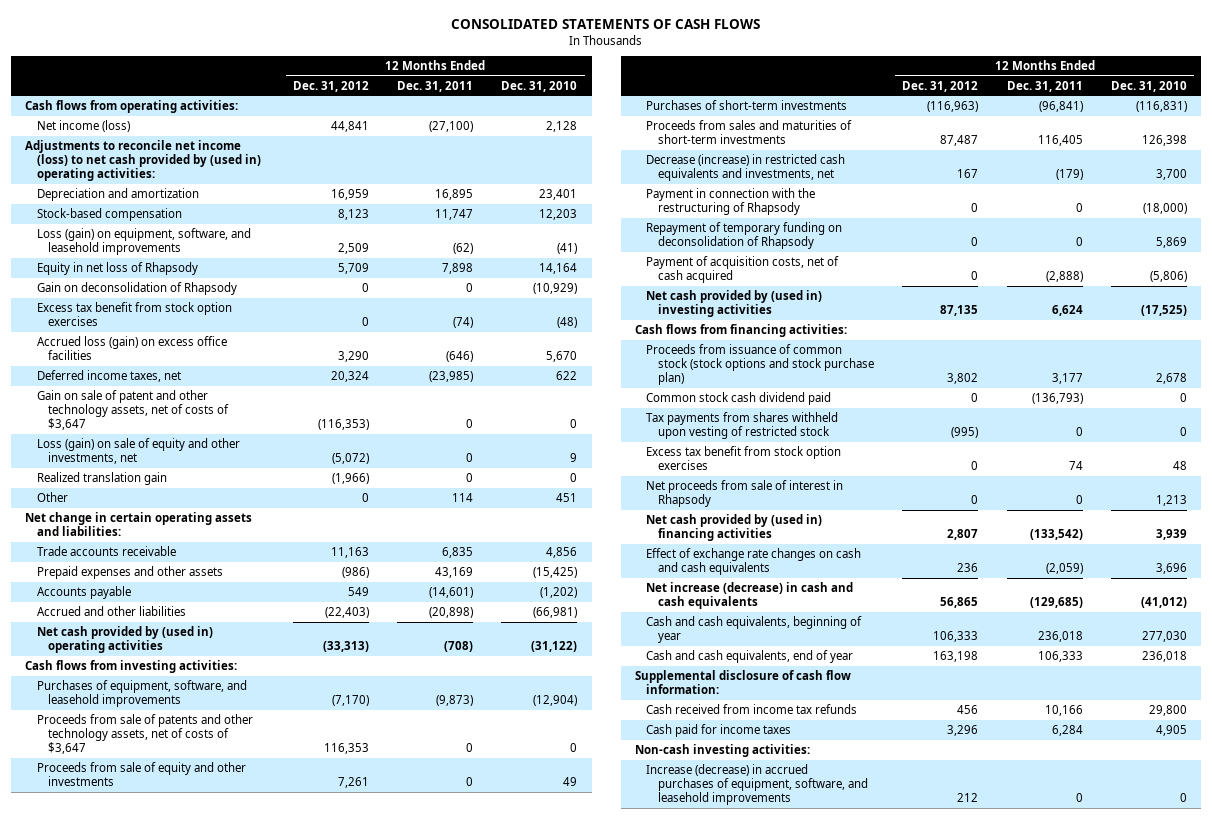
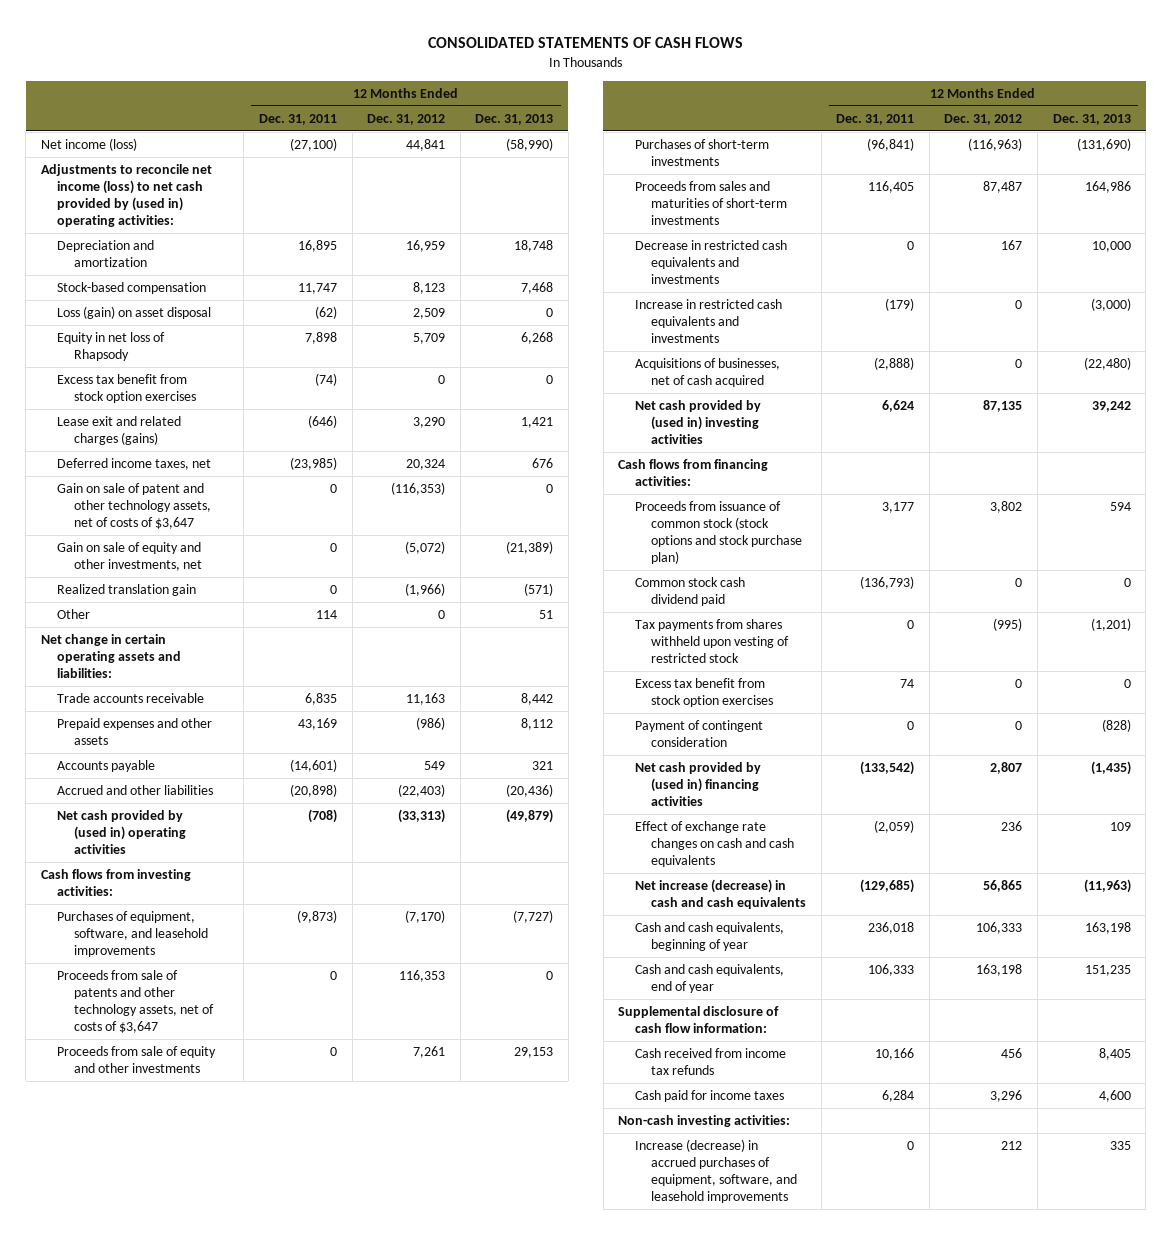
- | 12 Months Ended Dec. 31, 2012 | 12 Months Ended Dec. 31, 2011 | 12 Months Ended Dec. 31, 2010
+ | 12 Months Ended Dec. 31, 2011 | 12 Months Ended Dec. 31, 2012 | 12 Months Ended Dec. 31, 2013
- Cash flows from operating activities:
- Loss (gain) on equipment, software, and leasehold improvements | 2,509 | (62) | (41)
+ Loss (gain) on asset disposal | (62) | 2,509 | 0
- Gain on deconsolidation of Rhapsody | 0 | 0 | (10,929)
- Accrued loss (gain) on excess office facilities | 3,290 | (646) | 5,670
+ Lease exit and related charges (gains) | (646) | 3,290 | 1,421
- Loss (gain) on sale of equity and other investments, net | (5,072) | 0 | 9
+ Gain on sale of equity and other investments, net | 0 | (5,072) | (21,389)
- Decrease (increase) in restricted cash equivalents and investments, net | 167 | (179) | 3,700
- Payment in connection with the restructuring of Rhapsody | 0 | 0 | (18,000)
- Repayment of temporary funding on deconsolidation of Rhapsody | 0 | 0 | 5,869
- Payment of acquisition costs, net of cash acquired | 0 | (2,888) | (5,806)
+ Decrease in restricted cash equivalents and investments | 0 | 167 | 10,000
+ Increase in restricted cash equivalents and investments | (179) | 0 | (3,000)
+ Acquisitions of businesses, net of cash acquired | (2,888) | 0 | (22,480)
- Net proceeds from sale of interest in Rhapsody | 0 | 0 | 1,213
+ Payment of contingent consideration | 0 | 0 | (828)

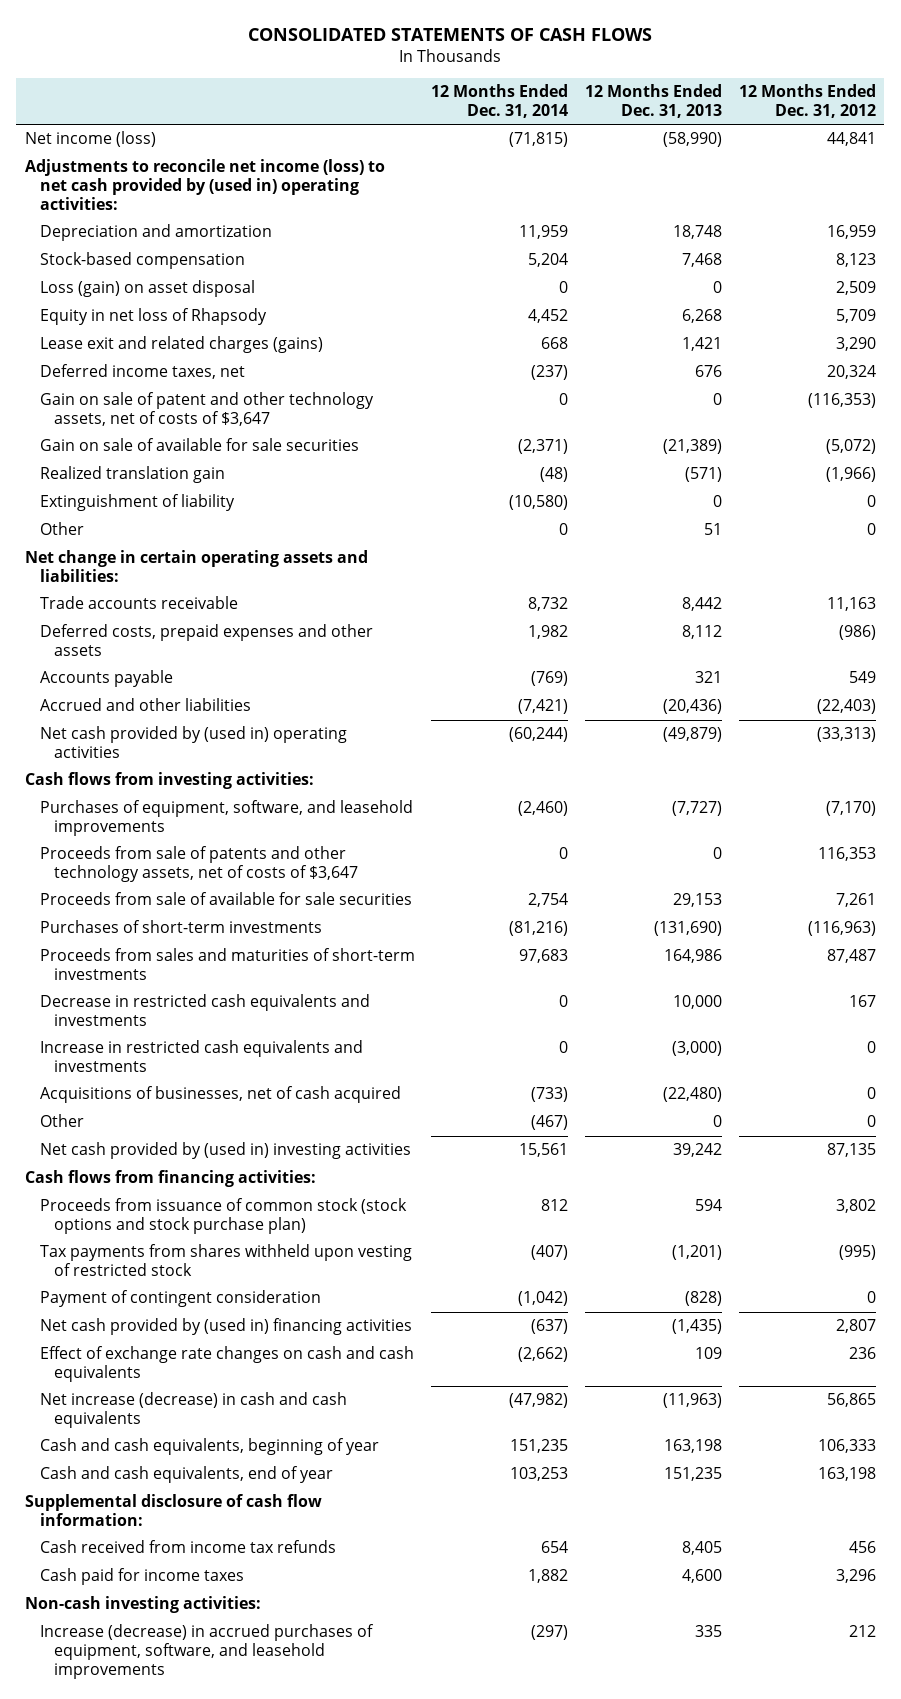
- | 12 Months Ended Dec. 31, 2011 | 12 Months Ended Dec. 31, 2012 | 12 Months Ended Dec. 31, 2013
+ | 12 Months Ended Dec. 31, 2014 | 12 Months Ended Dec. 31, 2013 | 12 Months Ended Dec. 31, 2012
- Excess tax benefit from stock option exercises | (74) | 0 | 0
- Gain on sale of equity and other investments, net | 0 | (5,072) | (21,389)
+ Gain on sale of available for sale securities | (2,371) | (21,389) | (5,072)
+ Extinguishment of liability | (10,580) | 0 | 0
- Prepaid expenses and other assets | 43,169 | (986) | 8,112
+ Deferred costs, prepaid expenses and other assets | 1,982 | 8,112 | (986)
- Proceeds from sale of equity and other investments | 0 | 7,261 | 29,153
+ Proceeds from sale of available for sale securities | 2,754 | 29,153 | 7,261
+ Other | (467) | 0 | 0
- Common stock cash dividend paid | (136,793) | 0 | 0
- Excess tax benefit from stock option exercises | 74 | 0 | 0

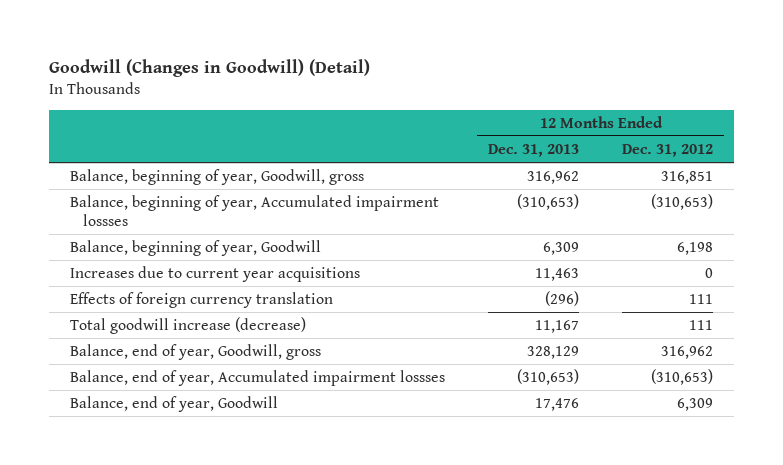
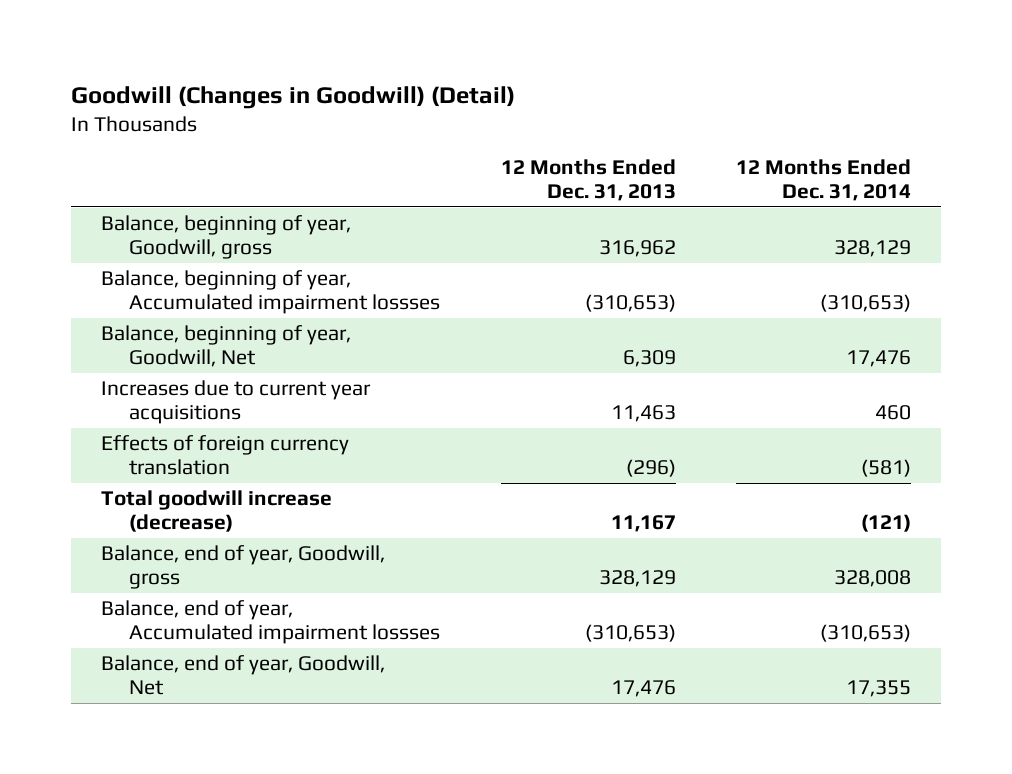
- | 12 Months Ended Dec. 31, 2013 | 12 Months Ended Dec. 31, 2012
+ | 12 Months Ended Dec. 31, 2013 | 12 Months Ended Dec. 31, 2014
- Balance, beginning of year, Goodwill | 6,309 | 6,198
+ Balance, beginning of year, Goodwill, Net | 6,309 | 17,476
- Balance, end of year, Goodwill | 17,476 | 6,309
+ Balance, end of year, Goodwill, Net | 17,476 | 17,355

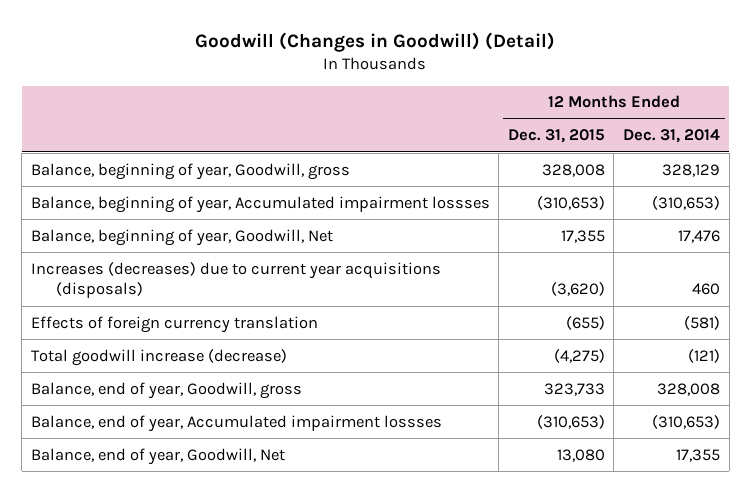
- | 12 Months Ended Dec. 31, 2013 | 12 Months Ended Dec. 31, 2014
+ | 12 Months Ended Dec. 31, 2015 | 12 Months Ended Dec. 31, 2014
- Increases due to current year acquisitions | 11,463 | 460
+ Increases (decreases) due to current year acquisitions (disposals) | (3,620) | 460

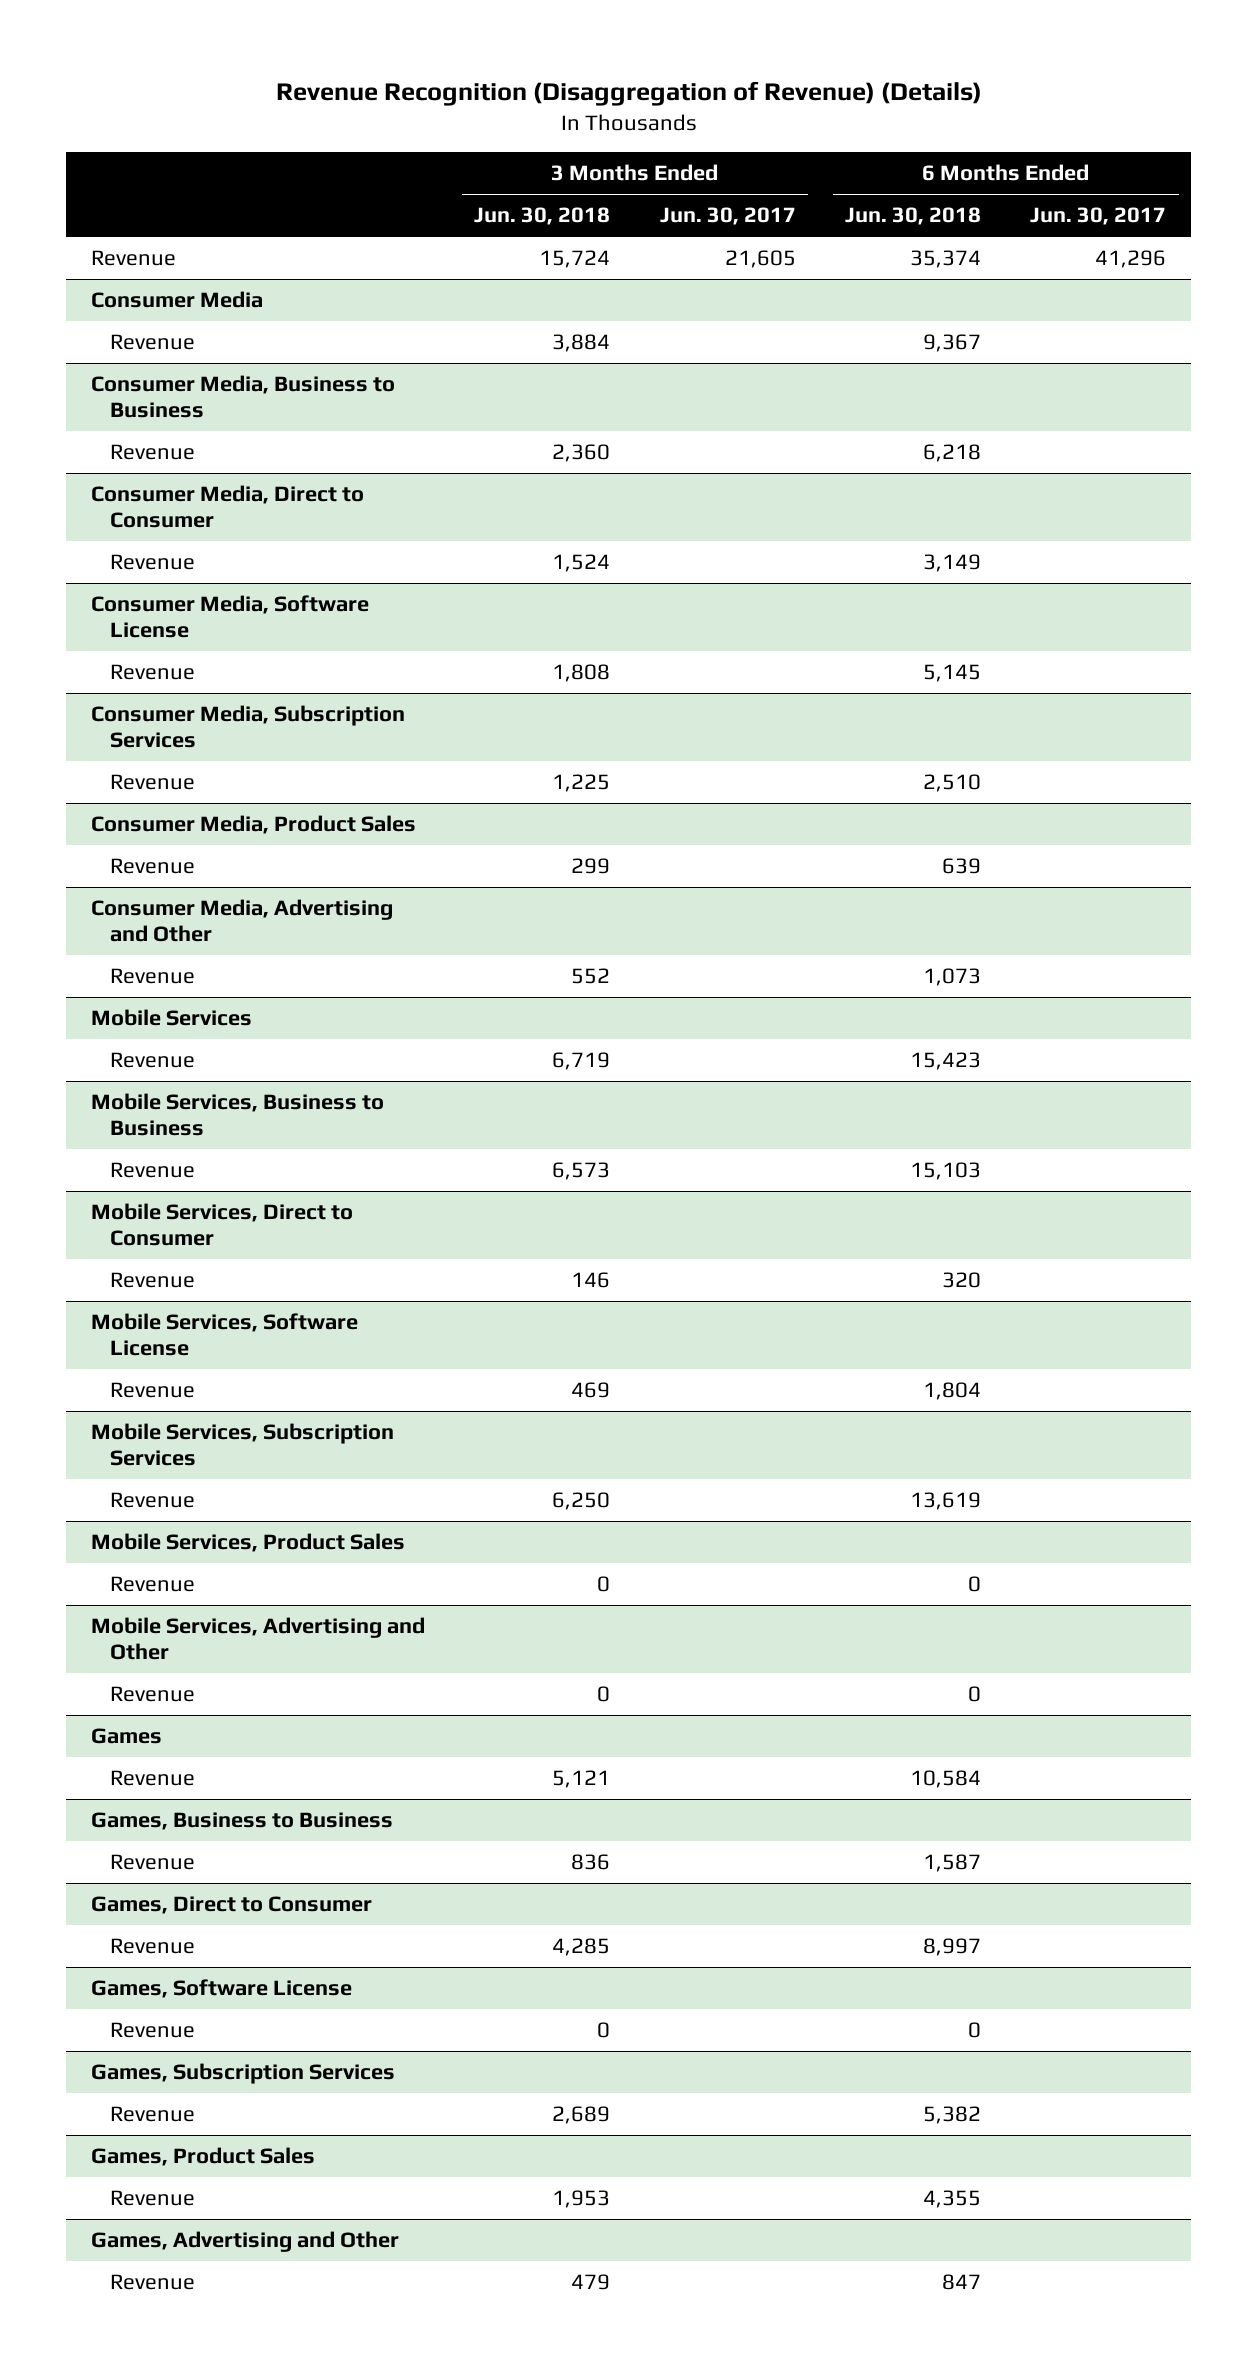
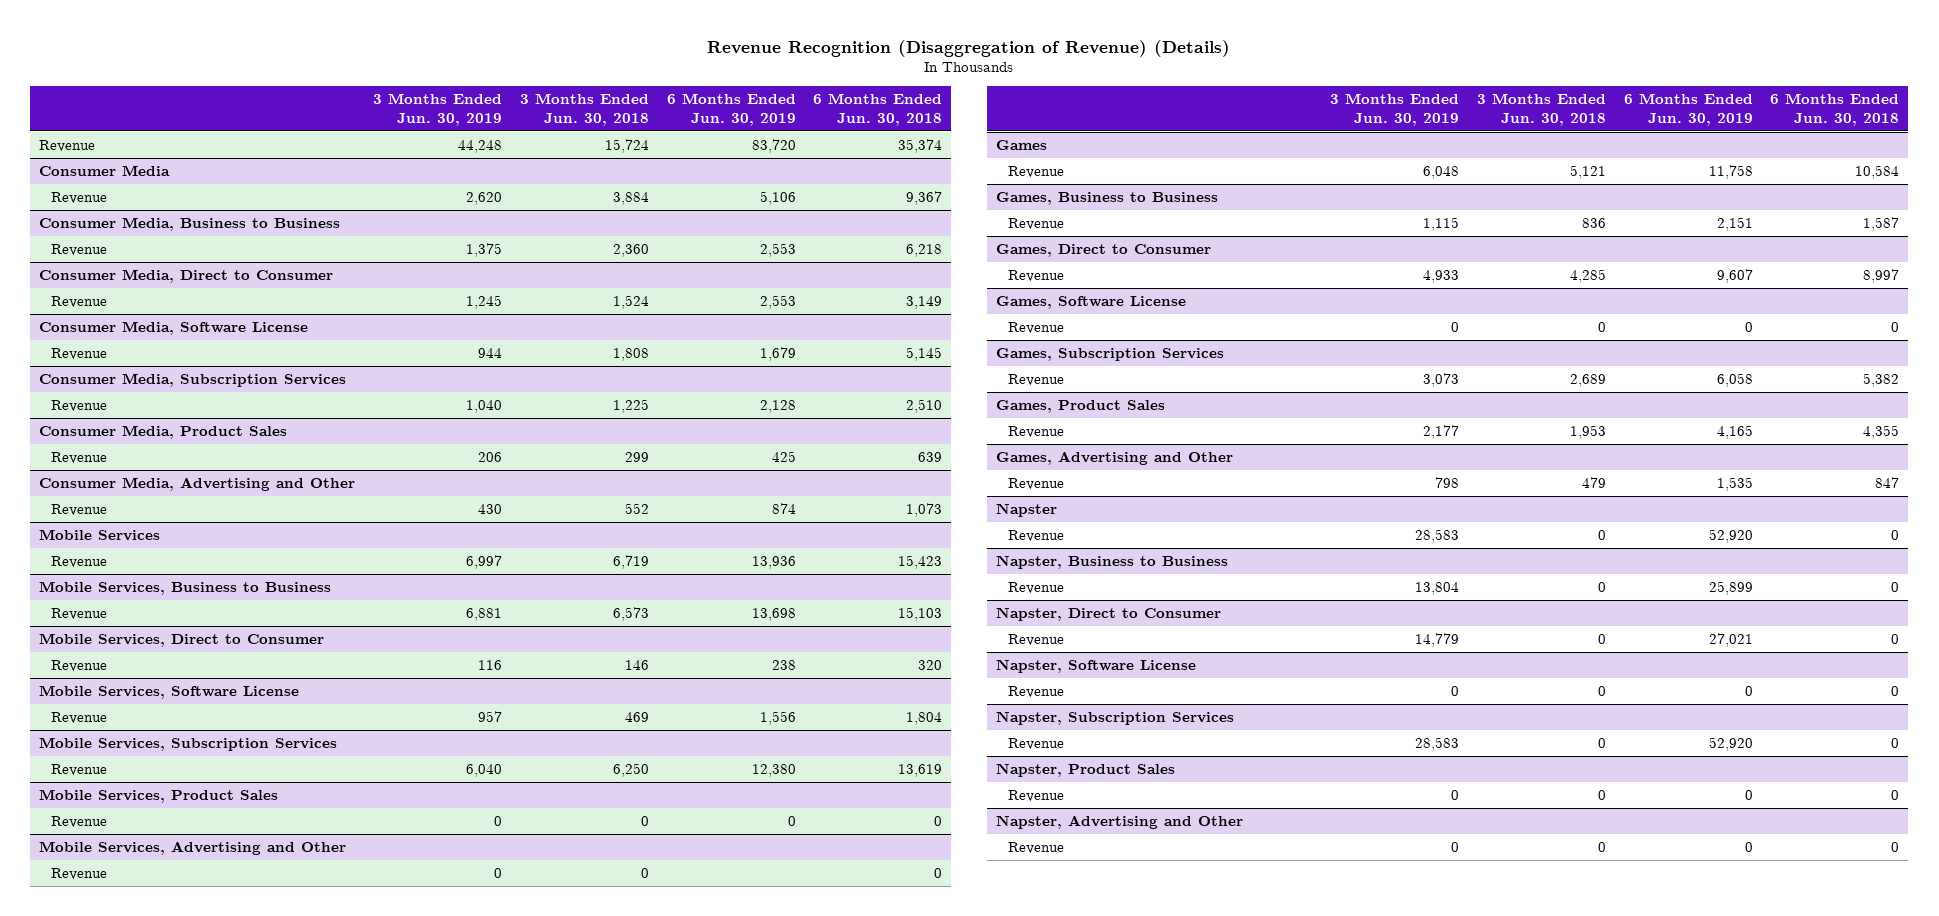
- | 3 Months Ended Jun. 30, 2018 | 3 Months Ended Jun. 30, 2017 | 6 Months Ended Jun. 30, 2018 | 6 Months Ended Jun. 30, 2017
+ | 3 Months Ended Jun. 30, 2019 | 3 Months Ended Jun. 30, 2018 | 6 Months Ended Jun. 30, 2019 | 6 Months Ended Jun. 30, 2018
+ Napster
+ Revenue | 28,583 | 0 | 52,920 | 0
+ Napster, Business to Business
+ Revenue | 13,804 | 0 | 25,899 | 0
+ Napster, Direct to Consumer
+ Revenue | 14,779 | 0 | 27,021 | 0
+ Napster, Software License
+ Revenue | 0 | 0 | 0 | 0
+ Napster, Subscription Services
+ Revenue | 28,583 | 0 | 52,920 | 0
+ Napster, Product Sales
+ Revenue | 0 | 0 | 0 | 0
+ Napster, Advertising and Other
+ Revenue | 0 | 0 | 0 | 0

